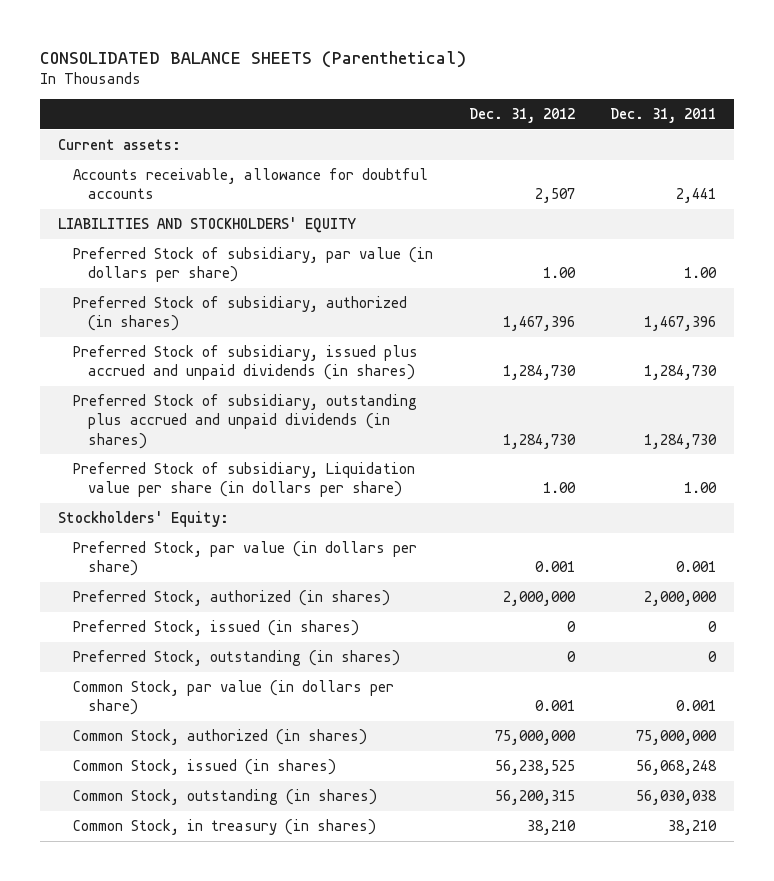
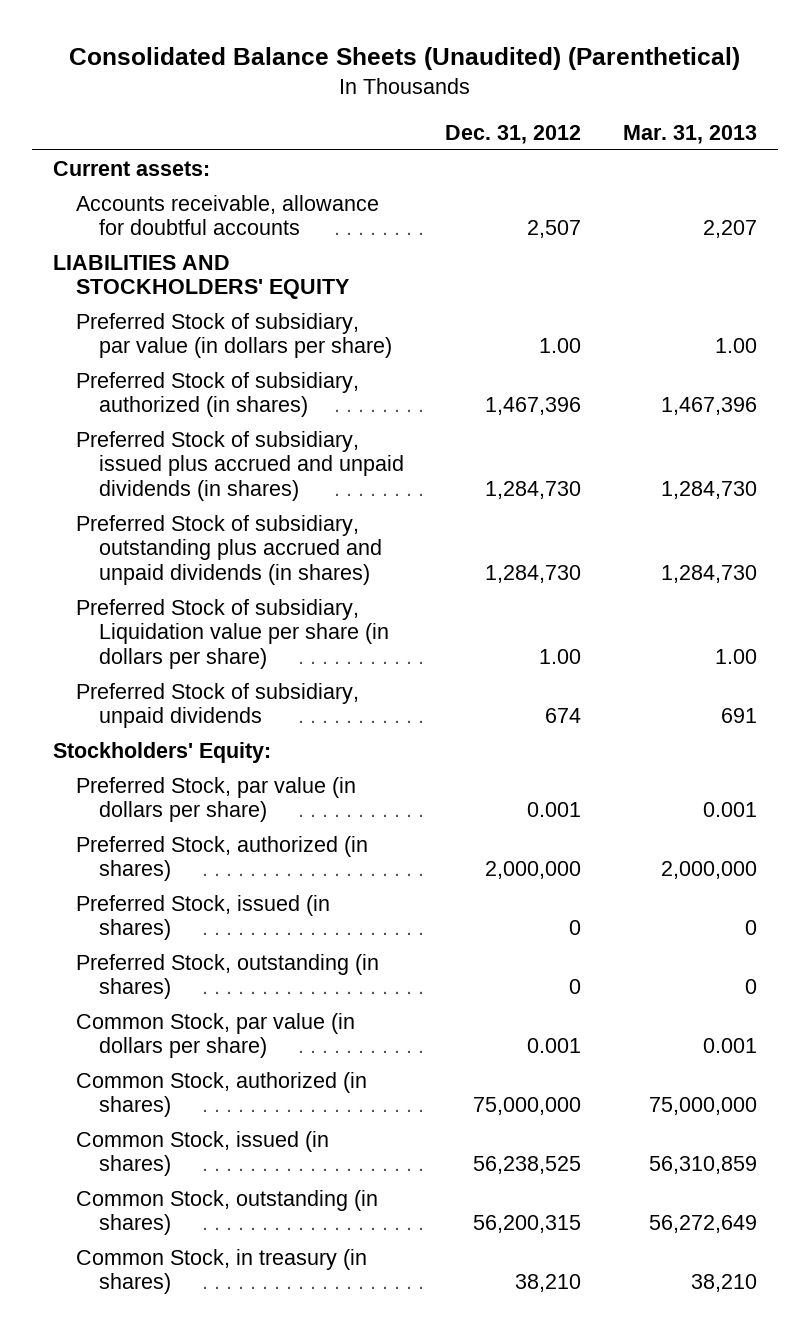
- CONSOLIDATED BALANCE SHEETS (Parenthetical)
+ Consolidated Balance Sheets (Unaudited) (Parenthetical)
- | Dec. 31, 2012 | Dec. 31, 2011
+ | Dec. 31, 2012 | Mar. 31, 2013
+ Preferred Stock of subsidiary, unpaid dividends | 674 | 691

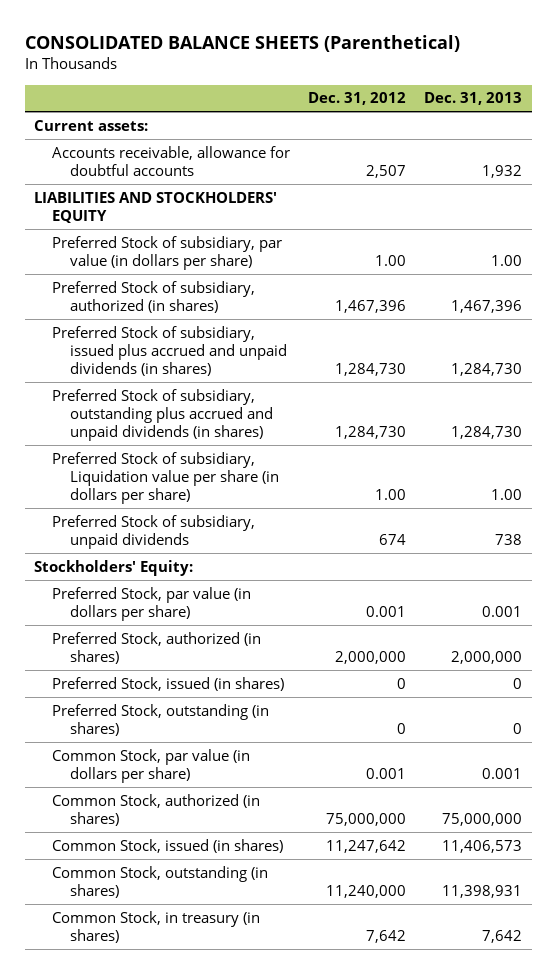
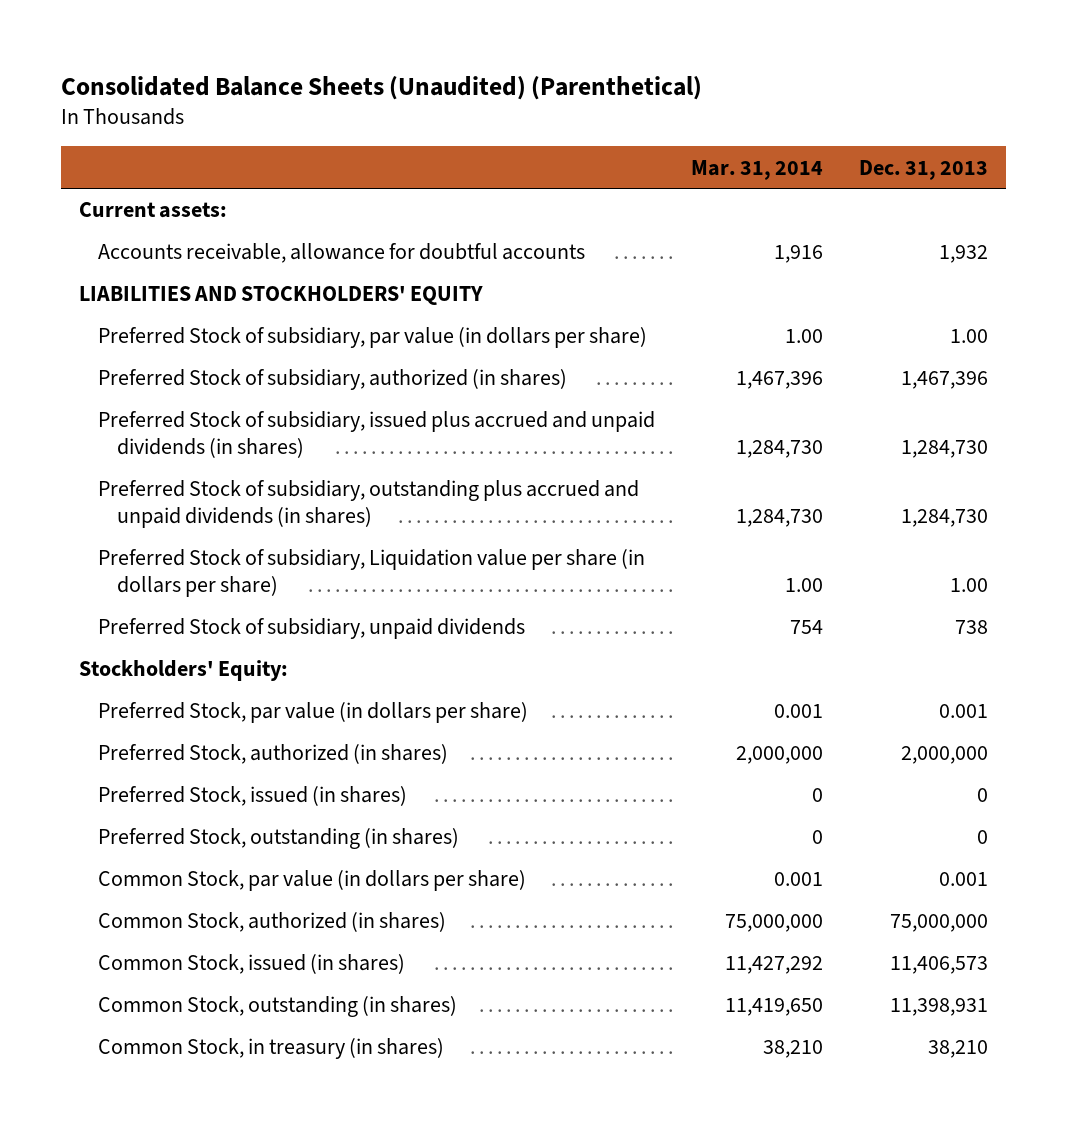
- CONSOLIDATED BALANCE SHEETS (Parenthetical)
+ Consolidated Balance Sheets (Unaudited) (Parenthetical)
- | Dec. 31, 2012 | Dec. 31, 2013
+ | Mar. 31, 2014 | Dec. 31, 2013
- Common Stock, in treasury (in shares) | 7,642 | 7,642
+ Common Stock, in treasury (in shares) | 38,210 | 38,210

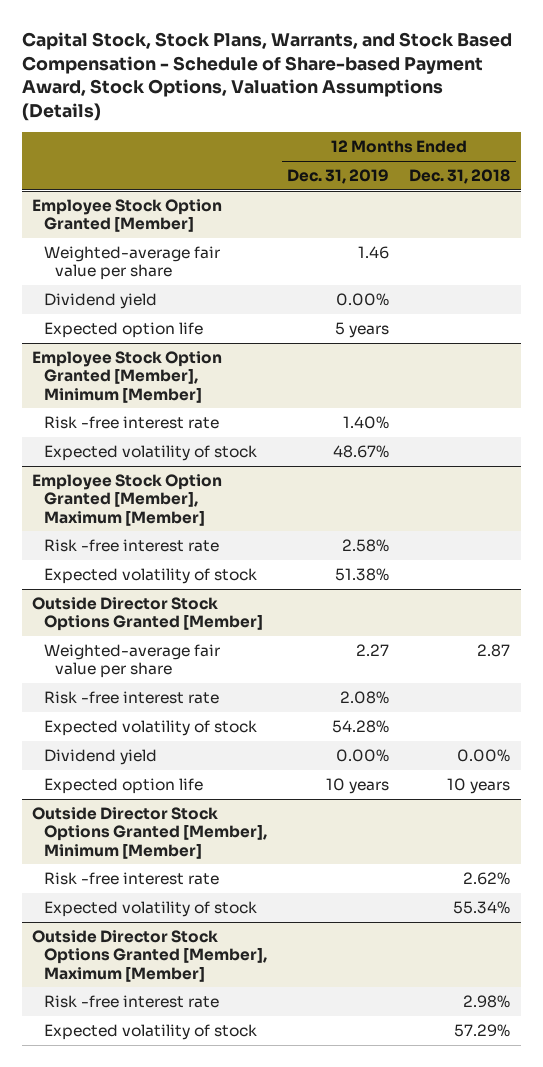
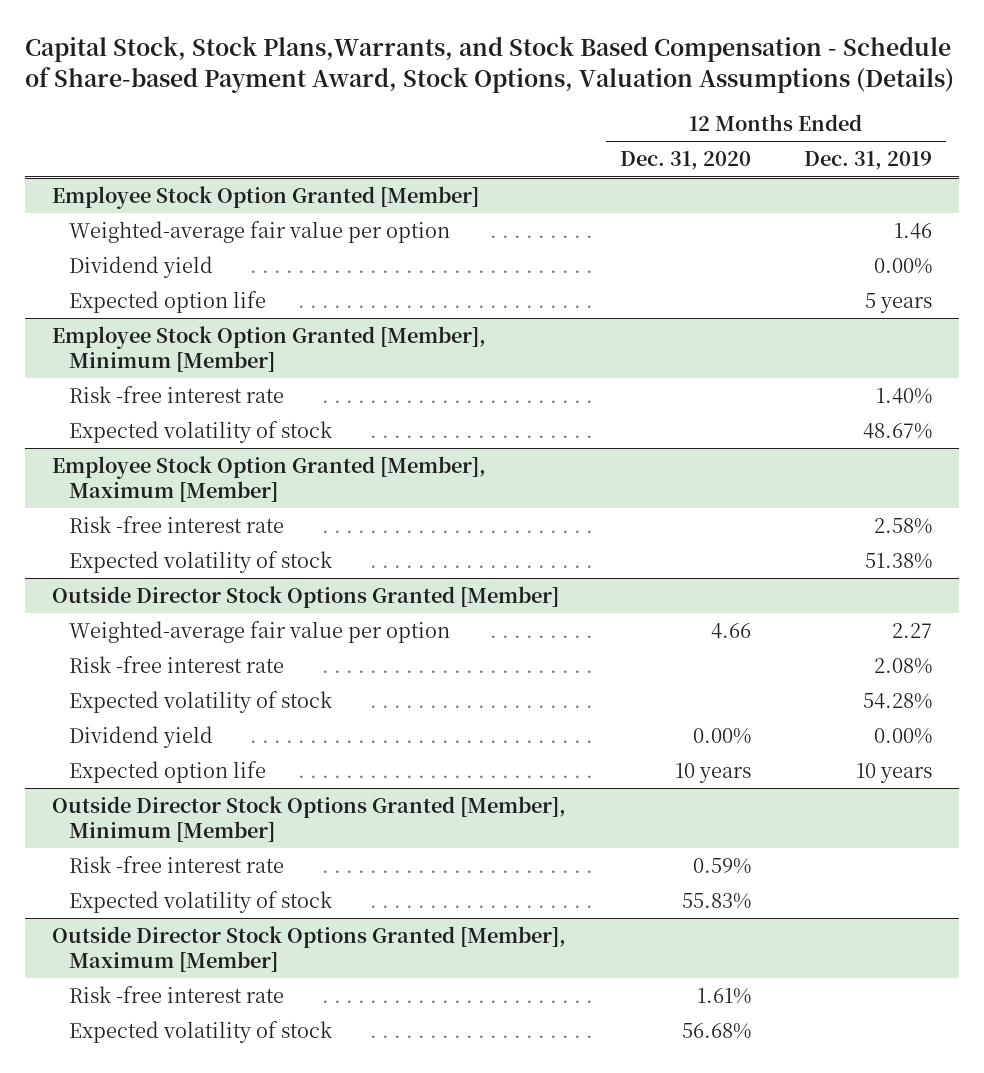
- Capital Stock, Stock Plans, Warrants, and Stock Based Compensation - Schedule of Share-based Payment Award, Stock Options, Valuation Assumptions (Details)
+ Capital Stock, Stock Plans,Warrants, and Stock Based Compensation - Schedule of Share-based Payment Award, Stock Options, Valuation Assumptions (Details)
- | 12 Months Ended Dec. 31, 2019 | 12 Months Ended Dec. 31, 2018
+ | 12 Months Ended Dec. 31, 2020 | 12 Months Ended Dec. 31, 2019
@ Employee Stock Option Granted [Member]
- Weighted-average fair value per share | 1.46 |
+ Weighted-average fair value per option | | 1.46
@ Outside Director Stock Options Granted [Member]
- Weighted-average fair value per share | 2.27 | 2.87
+ Weighted-average fair value per option | 4.66 | 2.27

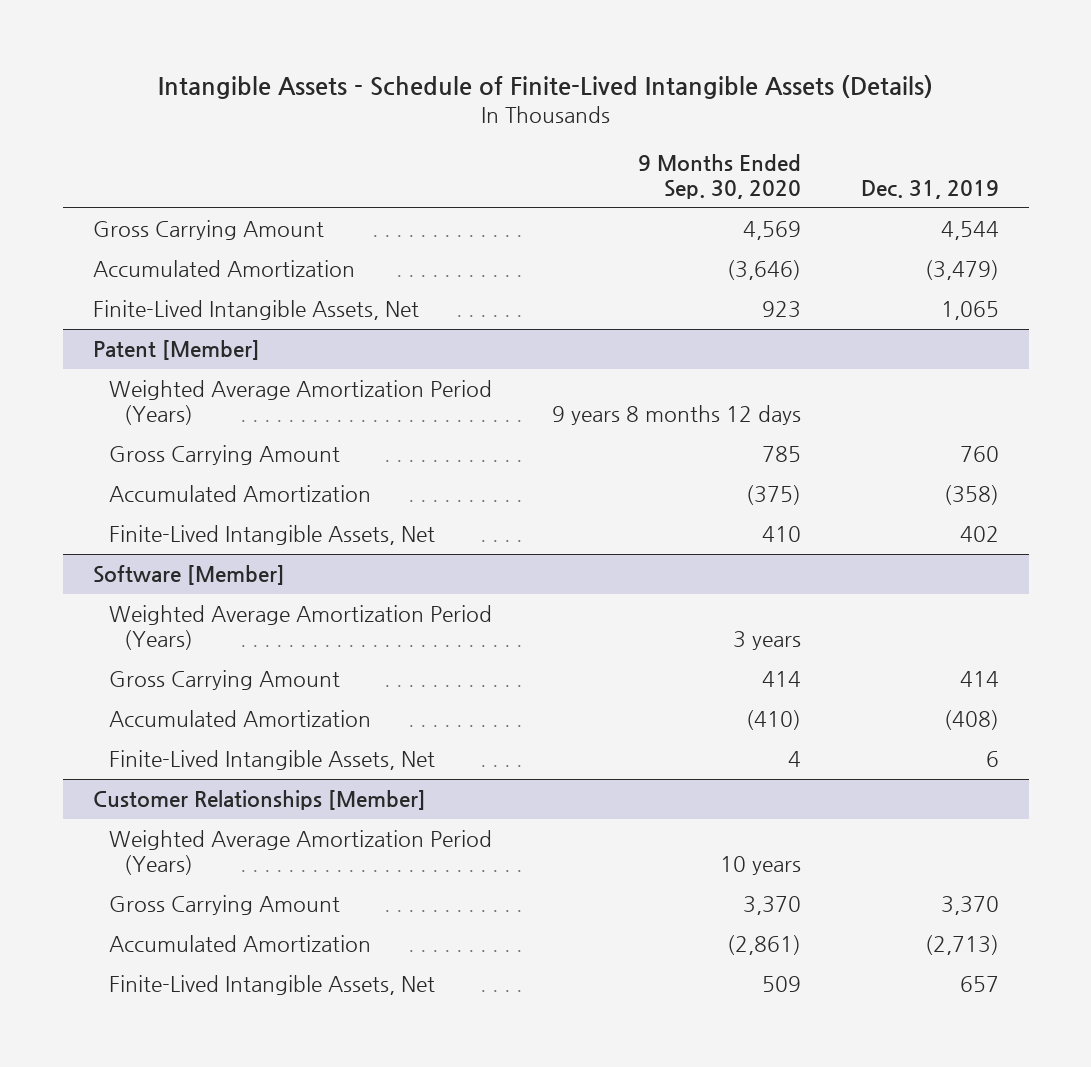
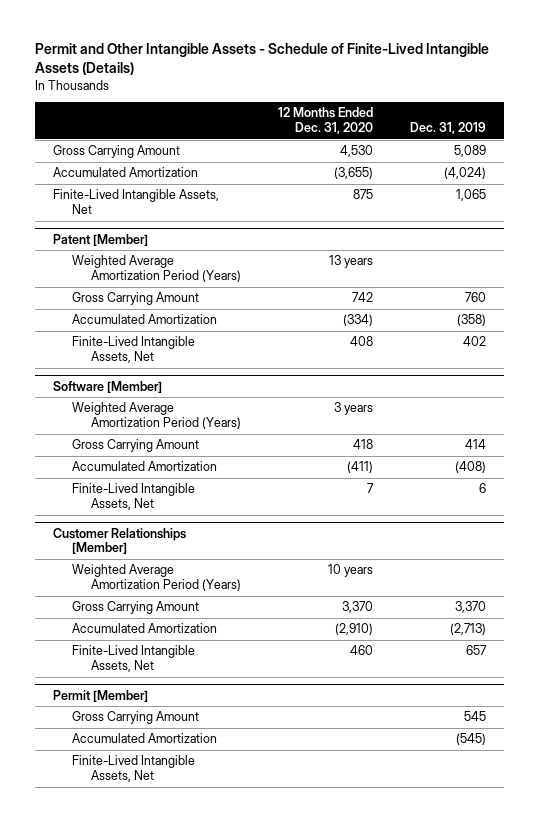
- Intangible Assets - Schedule of Finite-Lived Intangible Assets (Details)
+ Permit and Other Intangible Assets - Schedule of Finite-Lived Intangible Assets (Details)
- | 9 Months Ended Sep. 30, 2020 | Dec. 31, 2019
+ | 12 Months Ended Dec. 31, 2020 | Dec. 31, 2019
- Gross Carrying Amount | 4,569 | 4,544
- Accumulated Amortization | (3,646) | (3,479)
+ Gross Carrying Amount | 4,530 | 5,089
+ Accumulated Amortization | (3,655) | (4,024)
+ Permit [Member]
+ Gross Carrying Amount | | 545
+ Accumulated Amortization | | (545)
+ Finite-Lived Intangible Assets, Net

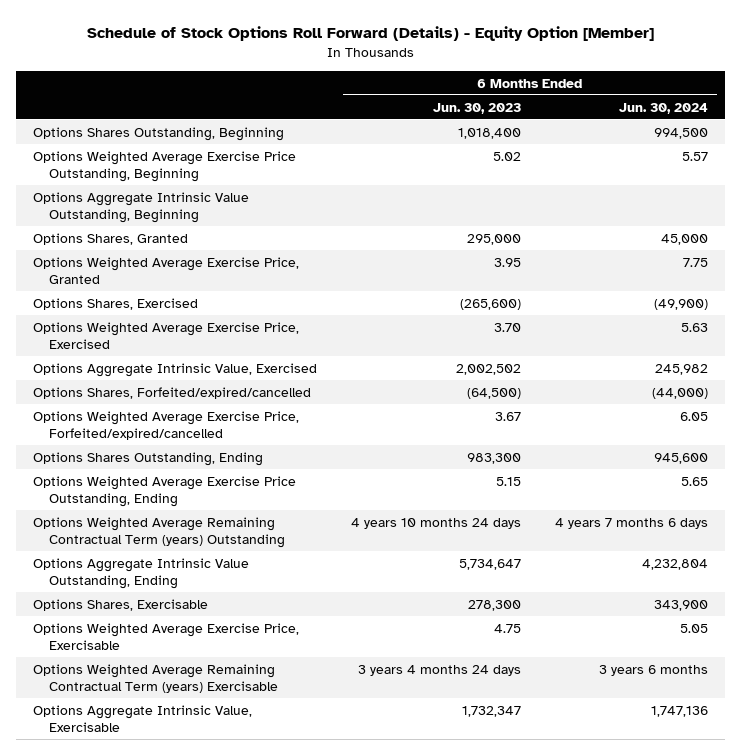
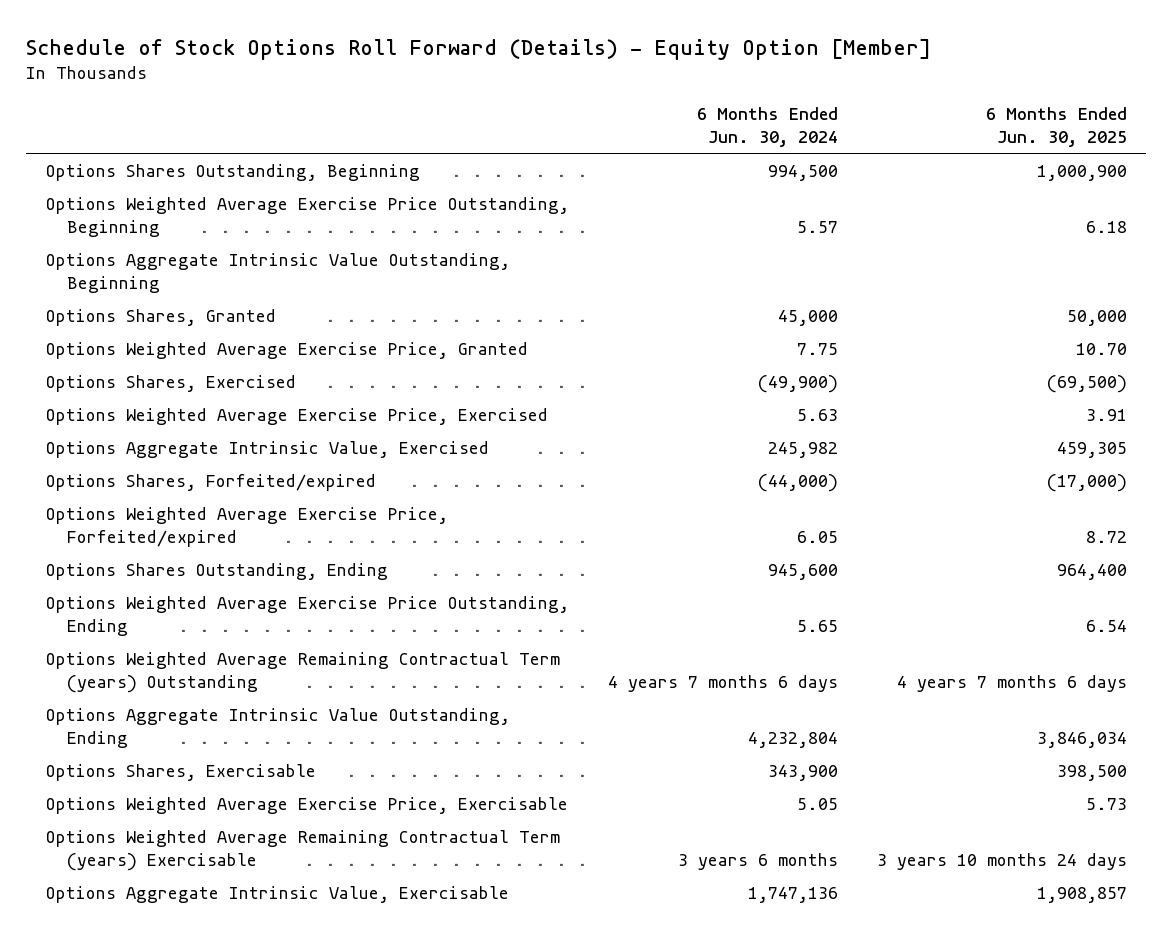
- | 6 Months Ended Jun. 30, 2023 | 6 Months Ended Jun. 30, 2024
+ | 6 Months Ended Jun. 30, 2024 | 6 Months Ended Jun. 30, 2025
- Options Shares, Forfeited/expired/cancelled | (64,500) | (44,000)
- Options Weighted Average Exercise Price, Forfeited/expired/cancelled | 3.67 | 6.05
+ Options Shares, Forfeited/expired | (44,000) | (17,000)
+ Options Weighted Average Exercise Price, Forfeited/expired | 6.05 | 8.72

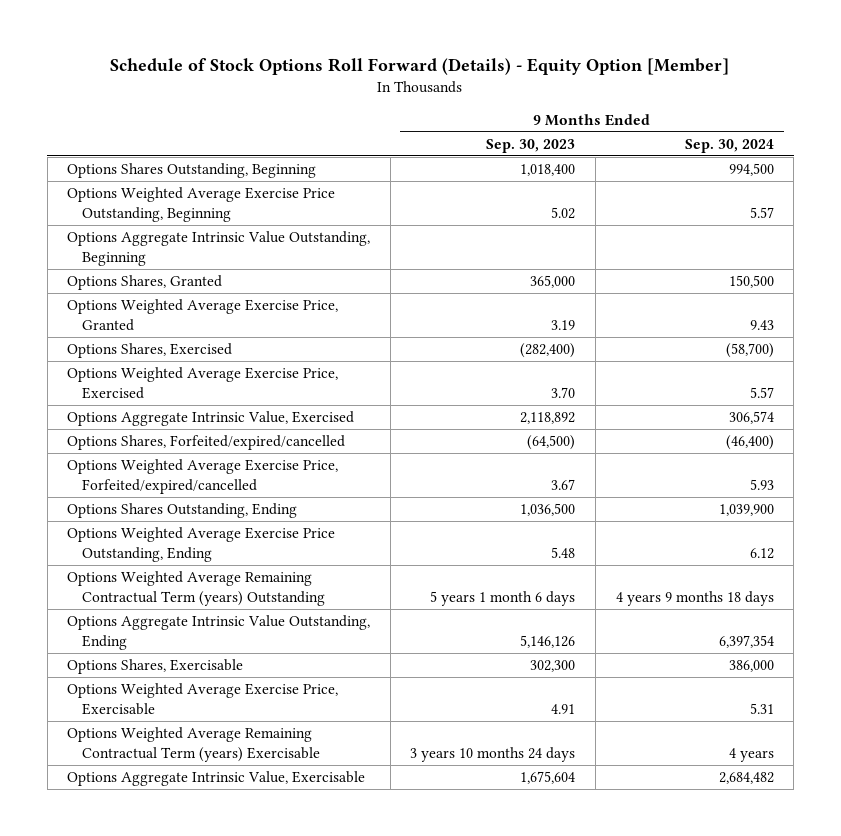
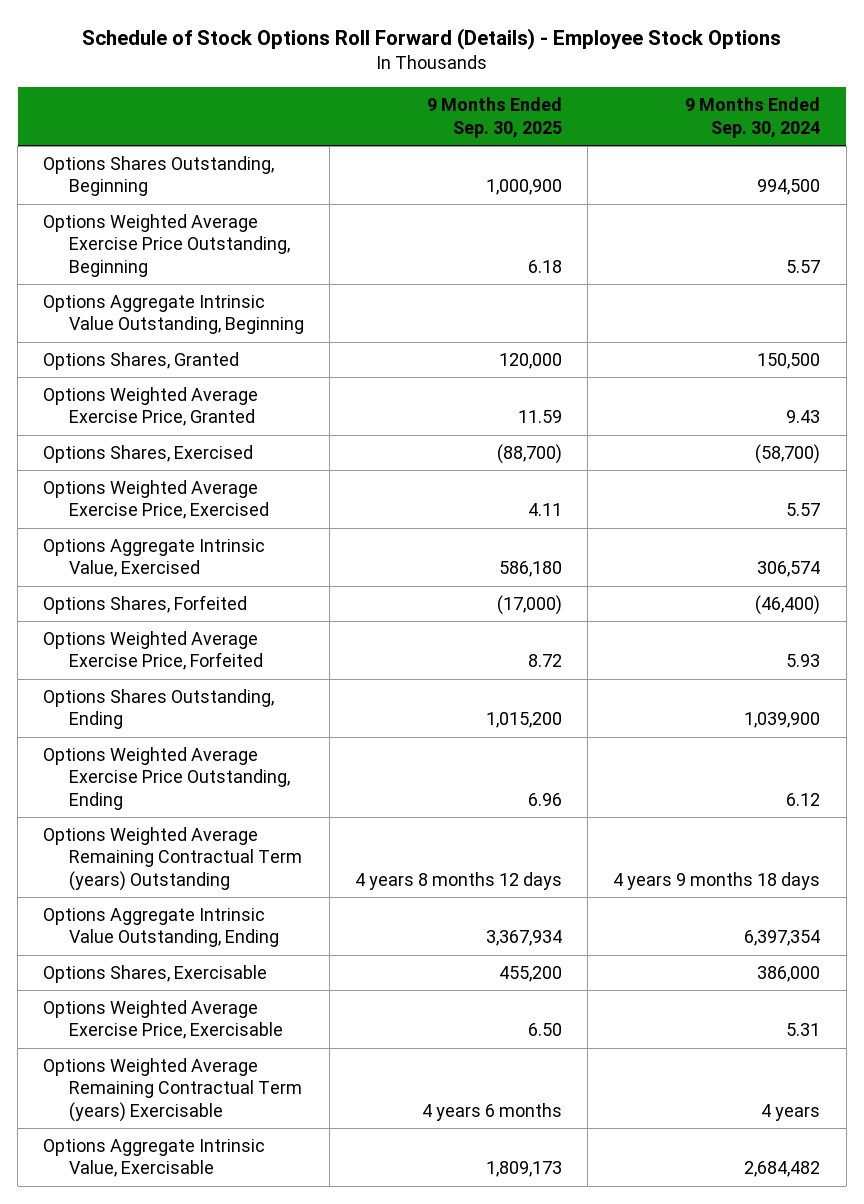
- Schedule of Stock Options Roll Forward (Details) - Equity Option [Member]
+ Schedule of Stock Options Roll Forward (Details) - Employee Stock Options
- | 9 Months Ended Sep. 30, 2023 | 9 Months Ended Sep. 30, 2024
+ | 9 Months Ended Sep. 30, 2025 | 9 Months Ended Sep. 30, 2024
- Options Shares, Forfeited/expired/cancelled | (64,500) | (46,400)
- Options Weighted Average Exercise Price, Forfeited/expired/cancelled | 3.67 | 5.93
+ Options Shares, Forfeited | (17,000) | (46,400)
+ Options Weighted Average Exercise Price, Forfeited | 8.72 | 5.93

